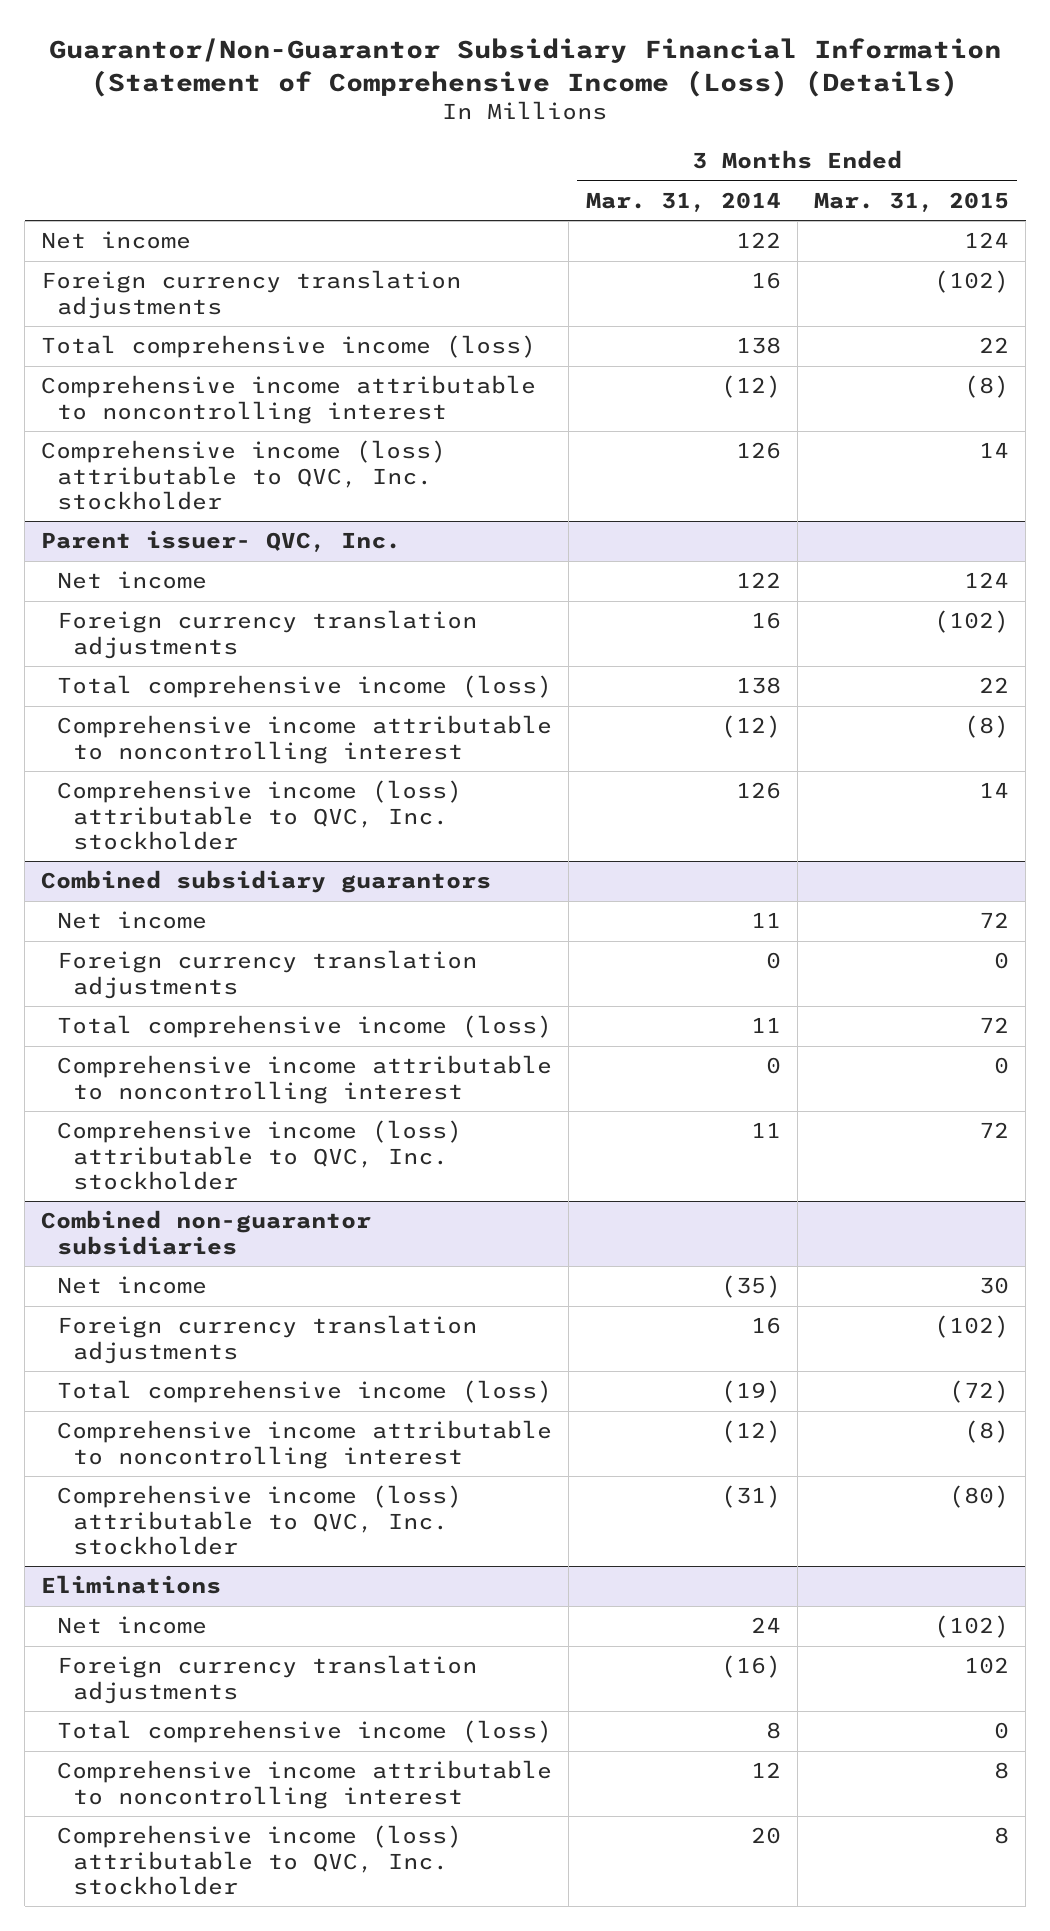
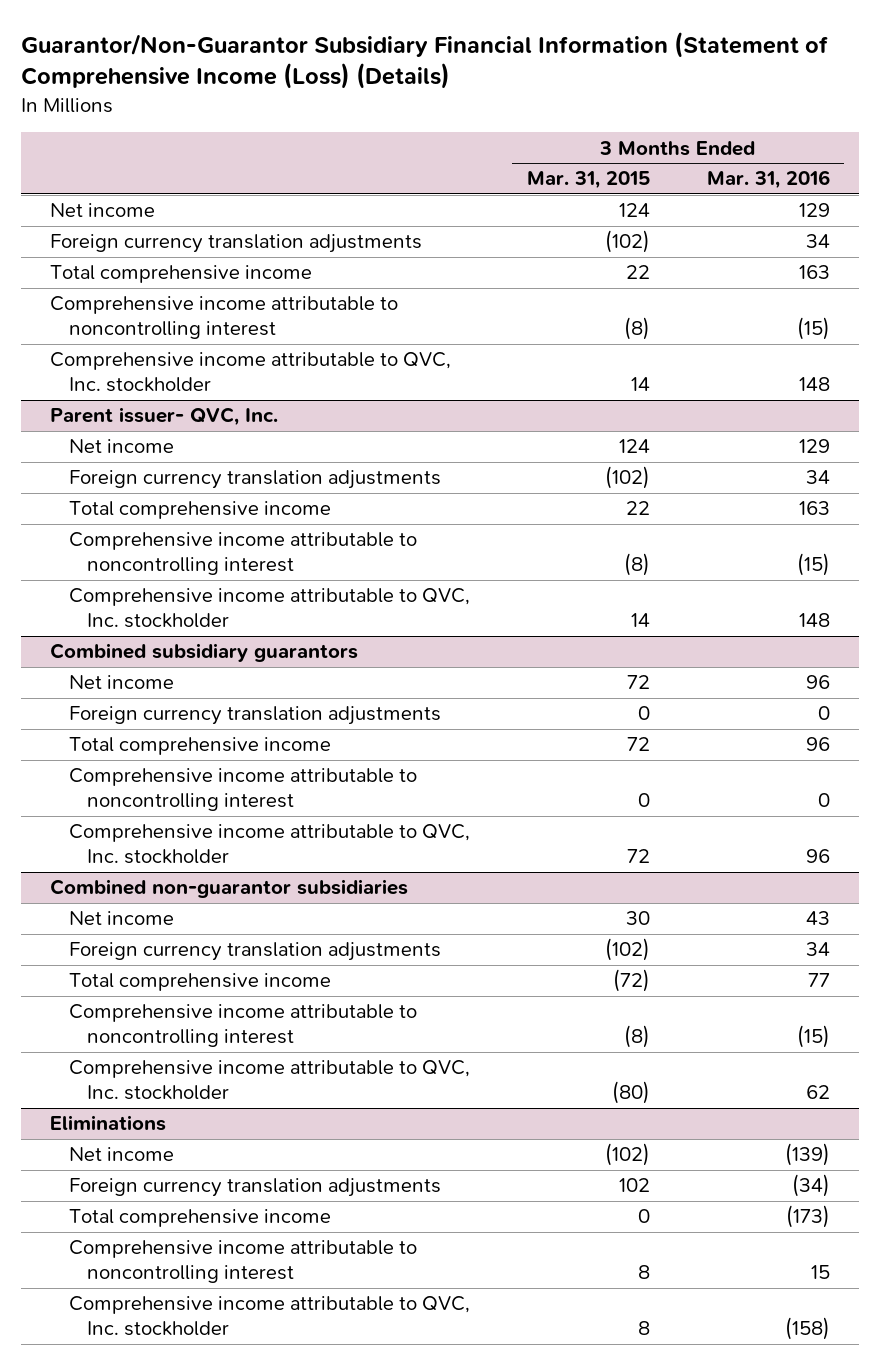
- | 3 Months Ended Mar. 31, 2014 | 3 Months Ended Mar. 31, 2015
+ | 3 Months Ended Mar. 31, 2015 | 3 Months Ended Mar. 31, 2016
- Total comprehensive income (loss) | 138 | 22
+ Total comprehensive income | 22 | 163
- Comprehensive income (loss) attributable to QVC, Inc. stockholder | 126 | 14
+ Comprehensive income attributable to QVC, Inc. stockholder | 14 | 148
@ Parent issuer- QVC, Inc.
- Total comprehensive income (loss) | 138 | 22
+ Total comprehensive income | 22 | 163
- Comprehensive income (loss) attributable to QVC, Inc. stockholder | 126 | 14
+ Comprehensive income attributable to QVC, Inc. stockholder | 14 | 148
@ Combined subsidiary guarantors
- Total comprehensive income (loss) | 11 | 72
+ Total comprehensive income | 72 | 96
- Comprehensive income (loss) attributable to QVC, Inc. stockholder | 11 | 72
+ Comprehensive income attributable to QVC, Inc. stockholder | 72 | 96
@ Combined non-guarantor subsidiaries
- Total comprehensive income (loss) | (19) | (72)
+ Total comprehensive income | (72) | 77
- Comprehensive income (loss) attributable to QVC, Inc. stockholder | (31) | (80)
+ Comprehensive income attributable to QVC, Inc. stockholder | (80) | 62
@ Eliminations
- Total comprehensive income (loss) | 8 | 0
+ Total comprehensive income | 0 | (173)
- Comprehensive income (loss) attributable to QVC, Inc. stockholder | 20 | 8
+ Comprehensive income attributable to QVC, Inc. stockholder | 8 | (158)

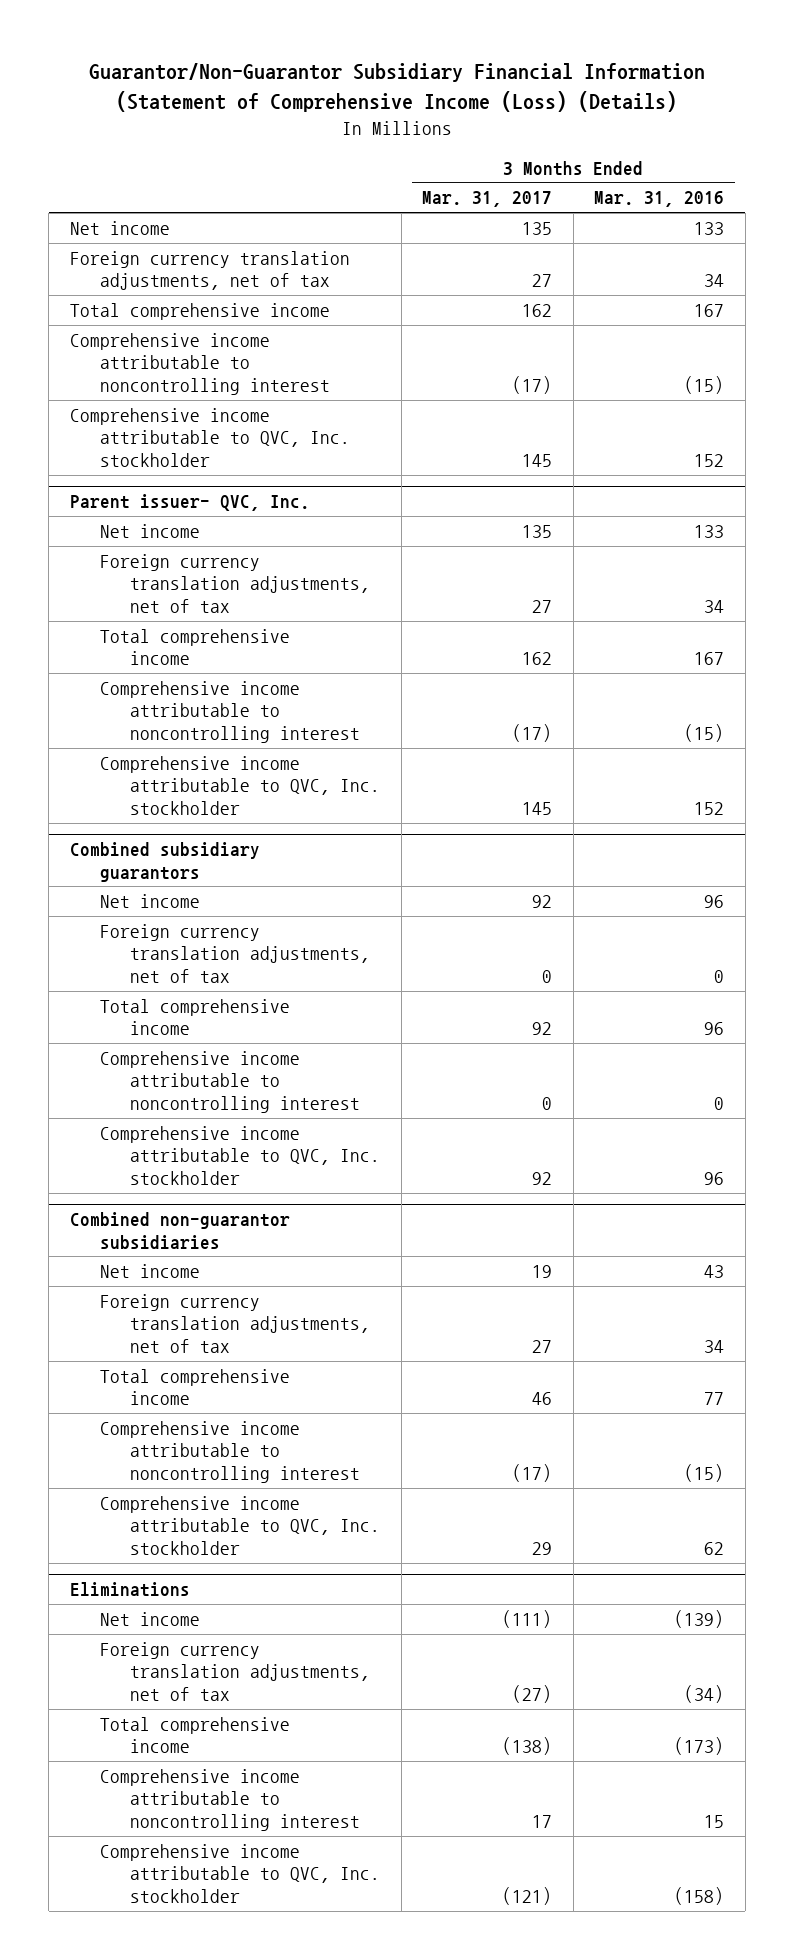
- | 3 Months Ended Mar. 31, 2015 | 3 Months Ended Mar. 31, 2016
+ | 3 Months Ended Mar. 31, 2017 | 3 Months Ended Mar. 31, 2016
- Net income | 124 | 129
- Foreign currency translation adjustments | (102) | 34
- Total comprehensive income | 22 | 163
+ Net income | 135 | 133
+ Foreign currency translation adjustments, net of tax | 27 | 34
+ Total comprehensive income | 162 | 167
- Comprehensive income attributable to QVC, Inc. stockholder | 14 | 148
+ Comprehensive income attributable to QVC, Inc. stockholder | 145 | 152
@ Parent issuer- QVC, Inc.
- Net income | 124 | 129
- Foreign currency translation adjustments | (102) | 34
- Total comprehensive income | 22 | 163
+ Net income | 135 | 133
+ Foreign currency translation adjustments, net of tax | 27 | 34
+ Total comprehensive income | 162 | 167
- Comprehensive income attributable to QVC, Inc. stockholder | 14 | 148
+ Comprehensive income attributable to QVC, Inc. stockholder | 145 | 152
@ Combined subsidiary guarantors
- Foreign currency translation adjustments | 0 | 0
+ Foreign currency translation adjustments, net of tax | 0 | 0
@ Combined non-guarantor subsidiaries
- Foreign currency translation adjustments | (102) | 34
+ Foreign currency translation adjustments, net of tax | 27 | 34
@ Eliminations
- Foreign currency translation adjustments | 102 | (34)
+ Foreign currency translation adjustments, net of tax | (27) | (34)

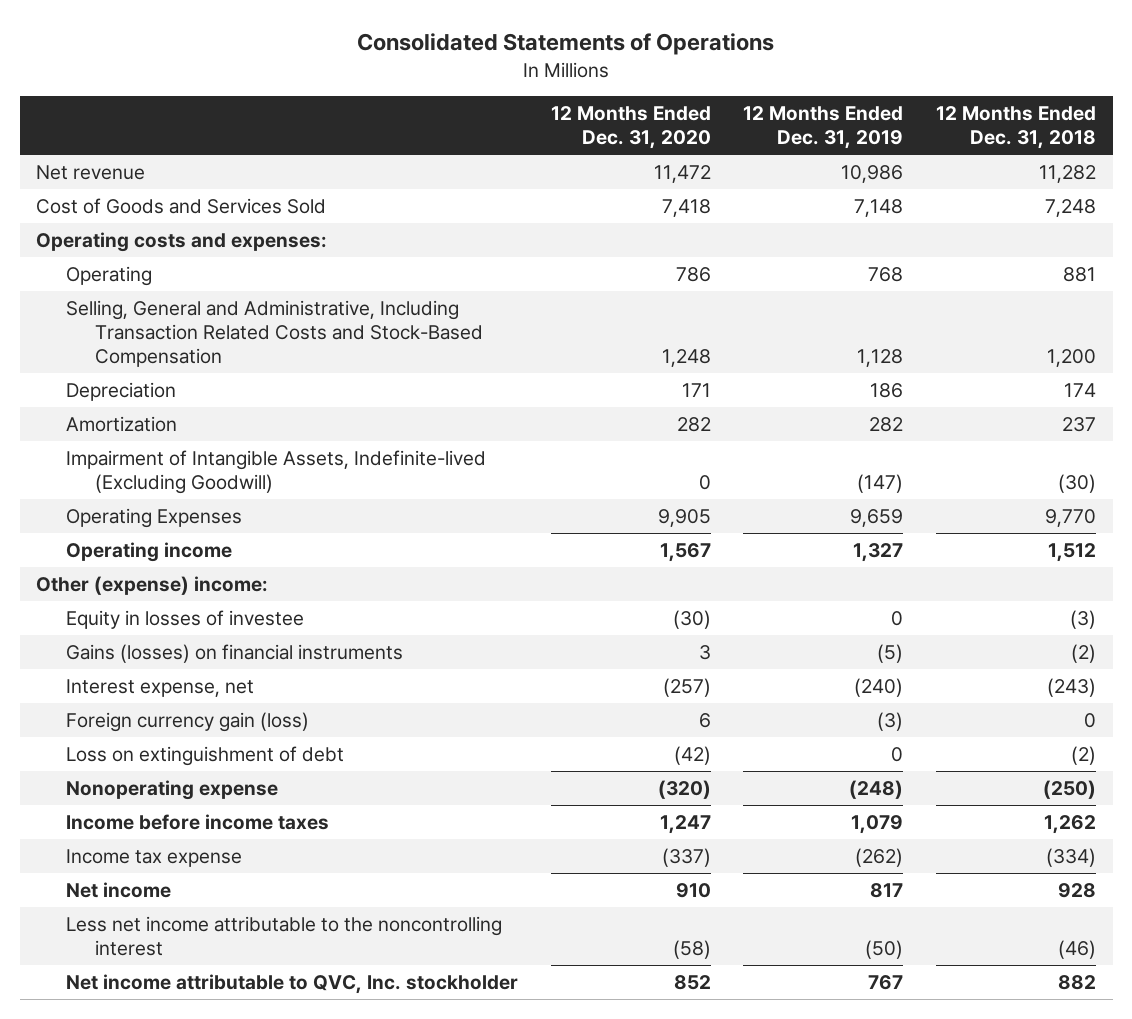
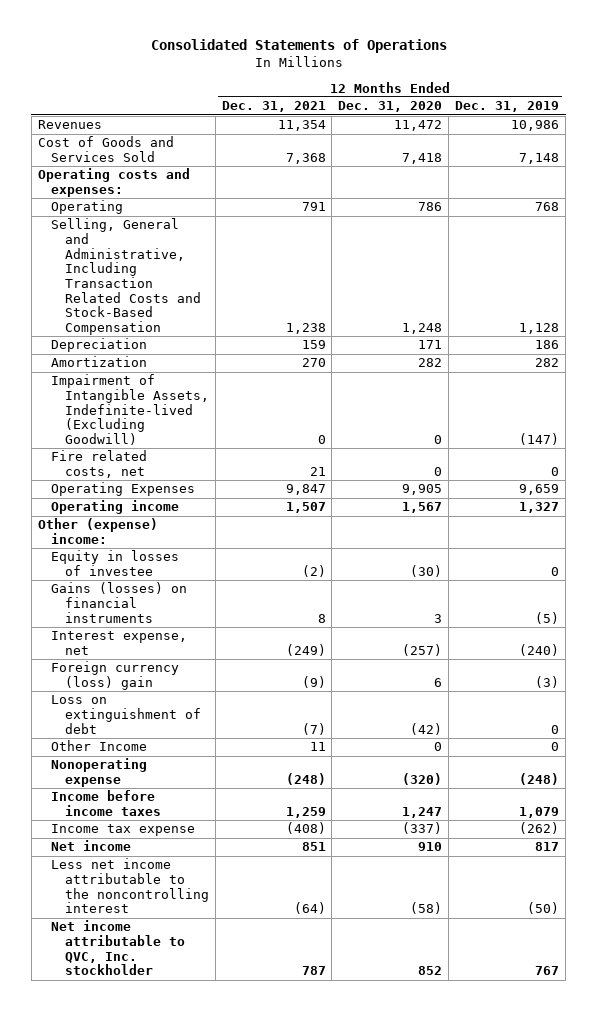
- | 12 Months Ended Dec. 31, 2020 | 12 Months Ended Dec. 31, 2019 | 12 Months Ended Dec. 31, 2018
+ | 12 Months Ended Dec. 31, 2021 | 12 Months Ended Dec. 31, 2020 | 12 Months Ended Dec. 31, 2019
- Net revenue | 11,472 | 10,986 | 11,282
+ Revenues | 11,354 | 11,472 | 10,986
+ Fire related costs, net | 21 | 0 | 0
- Foreign currency gain (loss) | 6 | (3) | 0
+ Foreign currency (loss) gain | (9) | 6 | (3)
+ Other Income | 11 | 0 | 0

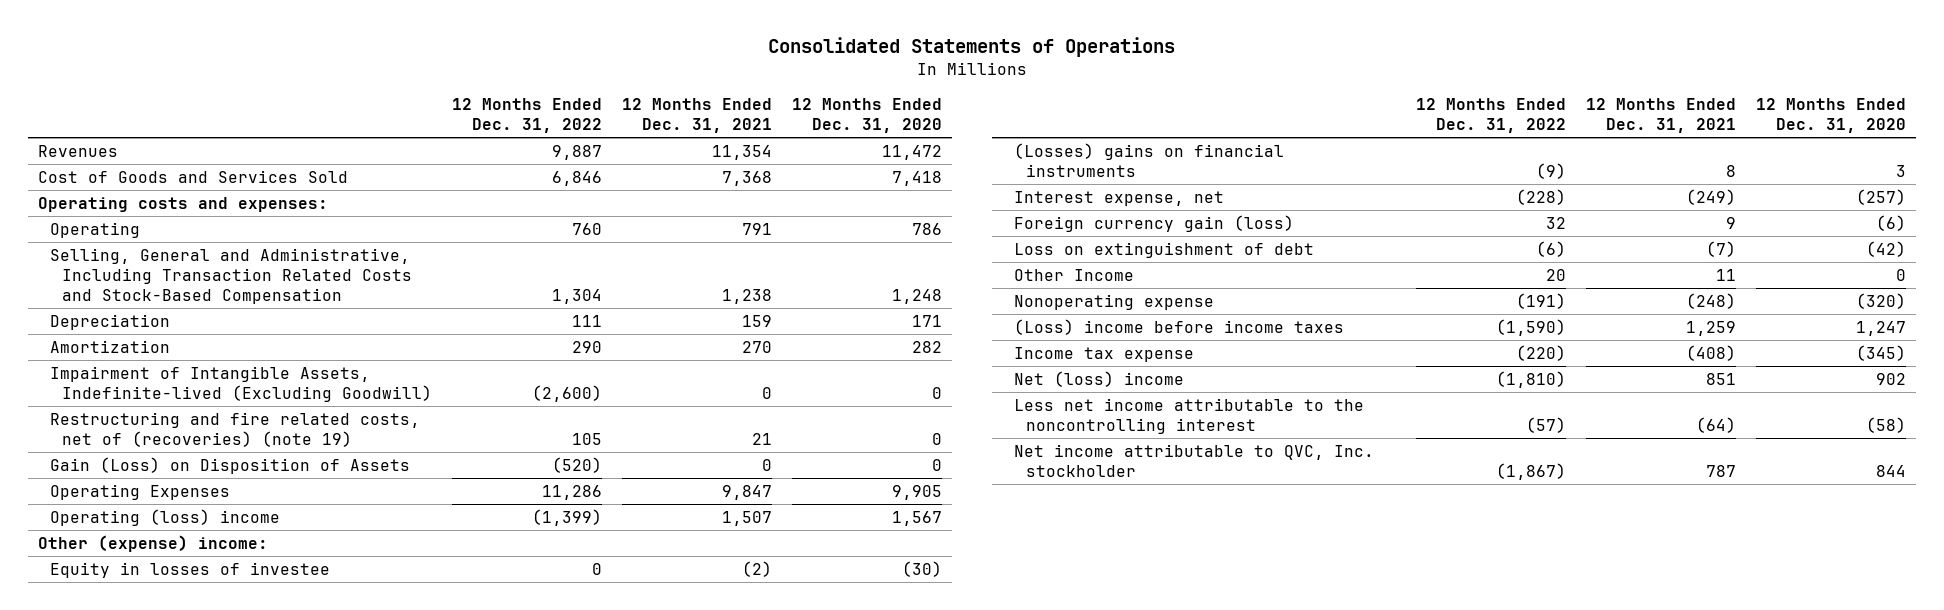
- | 12 Months Ended Dec. 31, 2021 | 12 Months Ended Dec. 31, 2020 | 12 Months Ended Dec. 31, 2019
+ | 12 Months Ended Dec. 31, 2022 | 12 Months Ended Dec. 31, 2021 | 12 Months Ended Dec. 31, 2020
- Fire related costs, net | 21 | 0 | 0
+ Restructuring and fire related costs, net of (recoveries) (note 19) | 105 | 21 | 0
+ Gain (Loss) on Disposition of Assets | (520) | 0 | 0
- Operating income | 1,507 | 1,567 | 1,327
+ Operating (loss) income | (1,399) | 1,507 | 1,567
- Gains (losses) on financial instruments | 8 | 3 | (5)
+ (Losses) gains on financial instruments | (9) | 8 | 3
- Foreign currency (loss) gain | (9) | 6 | (3)
+ Foreign currency gain (loss) | 32 | 9 | (6)
- Income before income taxes | 1,259 | 1,247 | 1,079
- Income tax expense | (408) | (337) | (262)
- Net income | 851 | 910 | 817
+ (Loss) income before income taxes | (1,590) | 1,259 | 1,247
+ Income tax expense | (220) | (408) | (345)
+ Net (loss) income | (1,810) | 851 | 902
- Net income attributable to QVC, Inc. stockholder | 787 | 852 | 767
+ Net income attributable to QVC, Inc. stockholder | (1,867) | 787 | 844

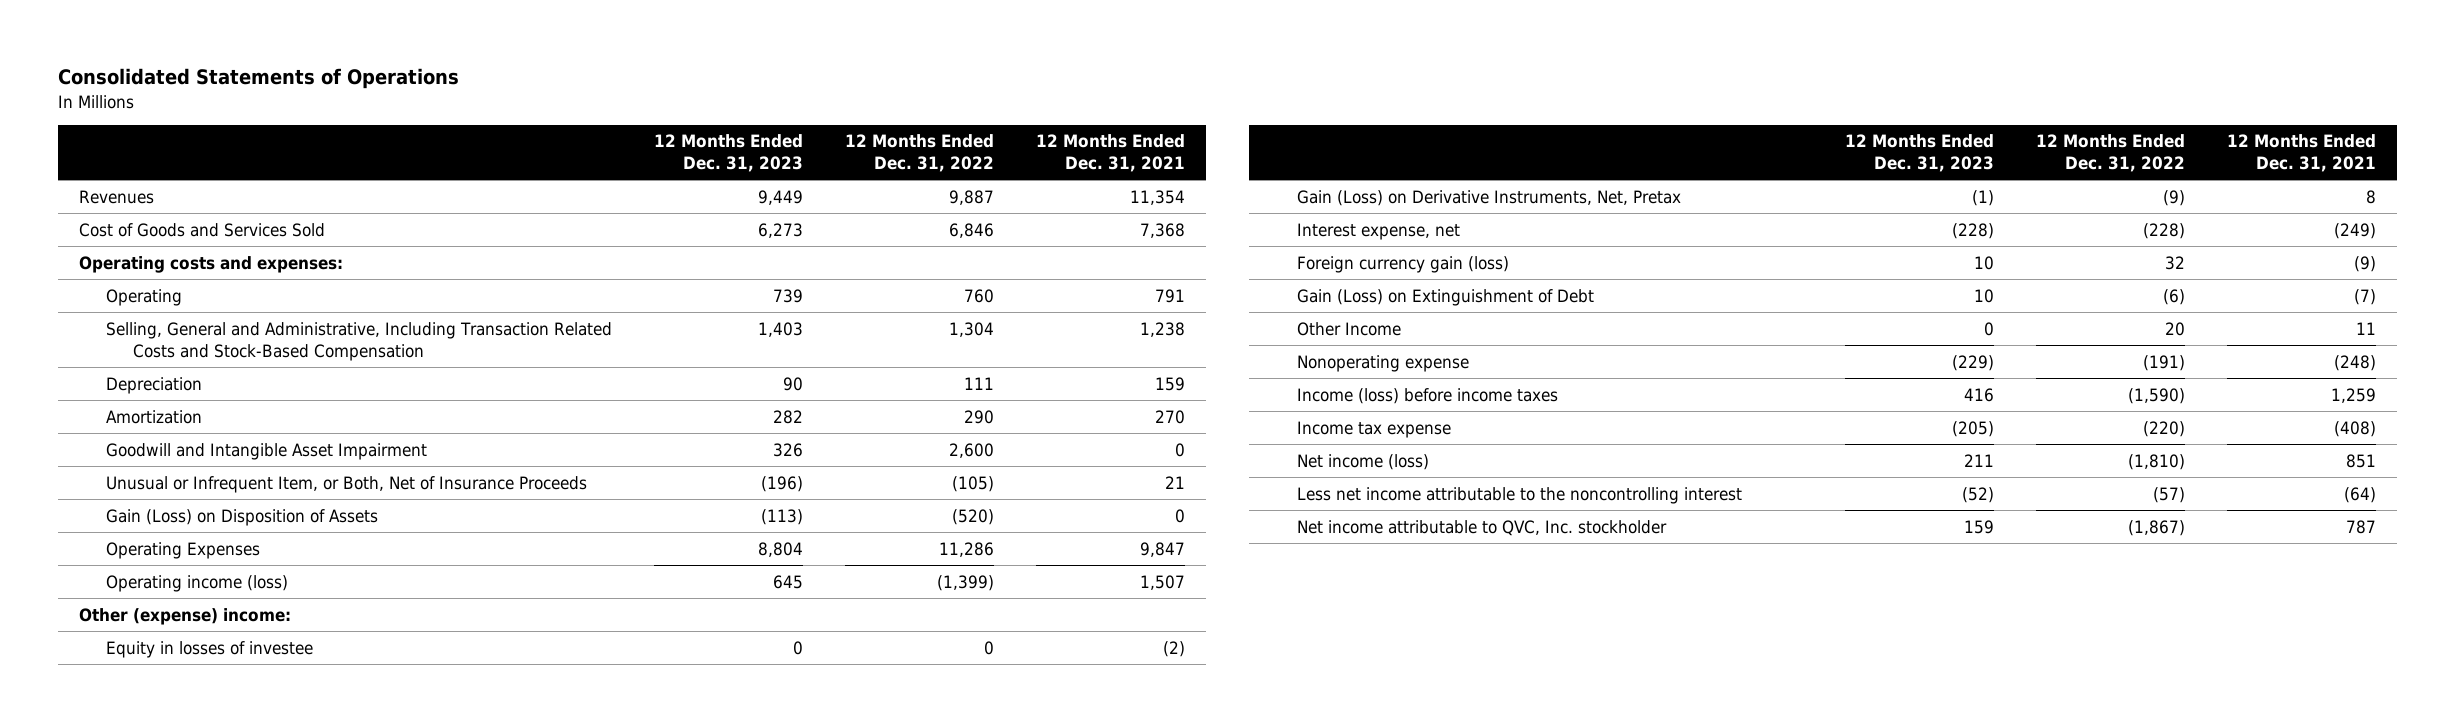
- | 12 Months Ended Dec. 31, 2022 | 12 Months Ended Dec. 31, 2021 | 12 Months Ended Dec. 31, 2020
+ | 12 Months Ended Dec. 31, 2023 | 12 Months Ended Dec. 31, 2022 | 12 Months Ended Dec. 31, 2021
- Impairment of Intangible Assets, Indefinite-lived (Excluding Goodwill) | (2,600) | 0 | 0
- Restructuring and fire related costs, net of (recoveries) (note 19) | 105 | 21 | 0
+ Goodwill and Intangible Asset Impairment | 326 | 2,600 | 0
+ Unusual or Infrequent Item, or Both, Net of Insurance Proceeds | (196) | (105) | 21
- Operating (loss) income | (1,399) | 1,507 | 1,567
+ Operating income (loss) | 645 | (1,399) | 1,507
- (Losses) gains on financial instruments | (9) | 8 | 3
+ Gain (Loss) on Derivative Instruments, Net, Pretax | (1) | (9) | 8
- Foreign currency gain (loss) | 32 | 9 | (6)
- Loss on extinguishment of debt | (6) | (7) | (42)
+ Foreign currency gain (loss) | 10 | 32 | (9)
+ Gain (Loss) on Extinguishment of Debt | 10 | (6) | (7)
- (Loss) income before income taxes | (1,590) | 1,259 | 1,247
+ Income (loss) before income taxes | 416 | (1,590) | 1,259
- Net (loss) income | (1,810) | 851 | 902
+ Net income (loss) | 211 | (1,810) | 851

